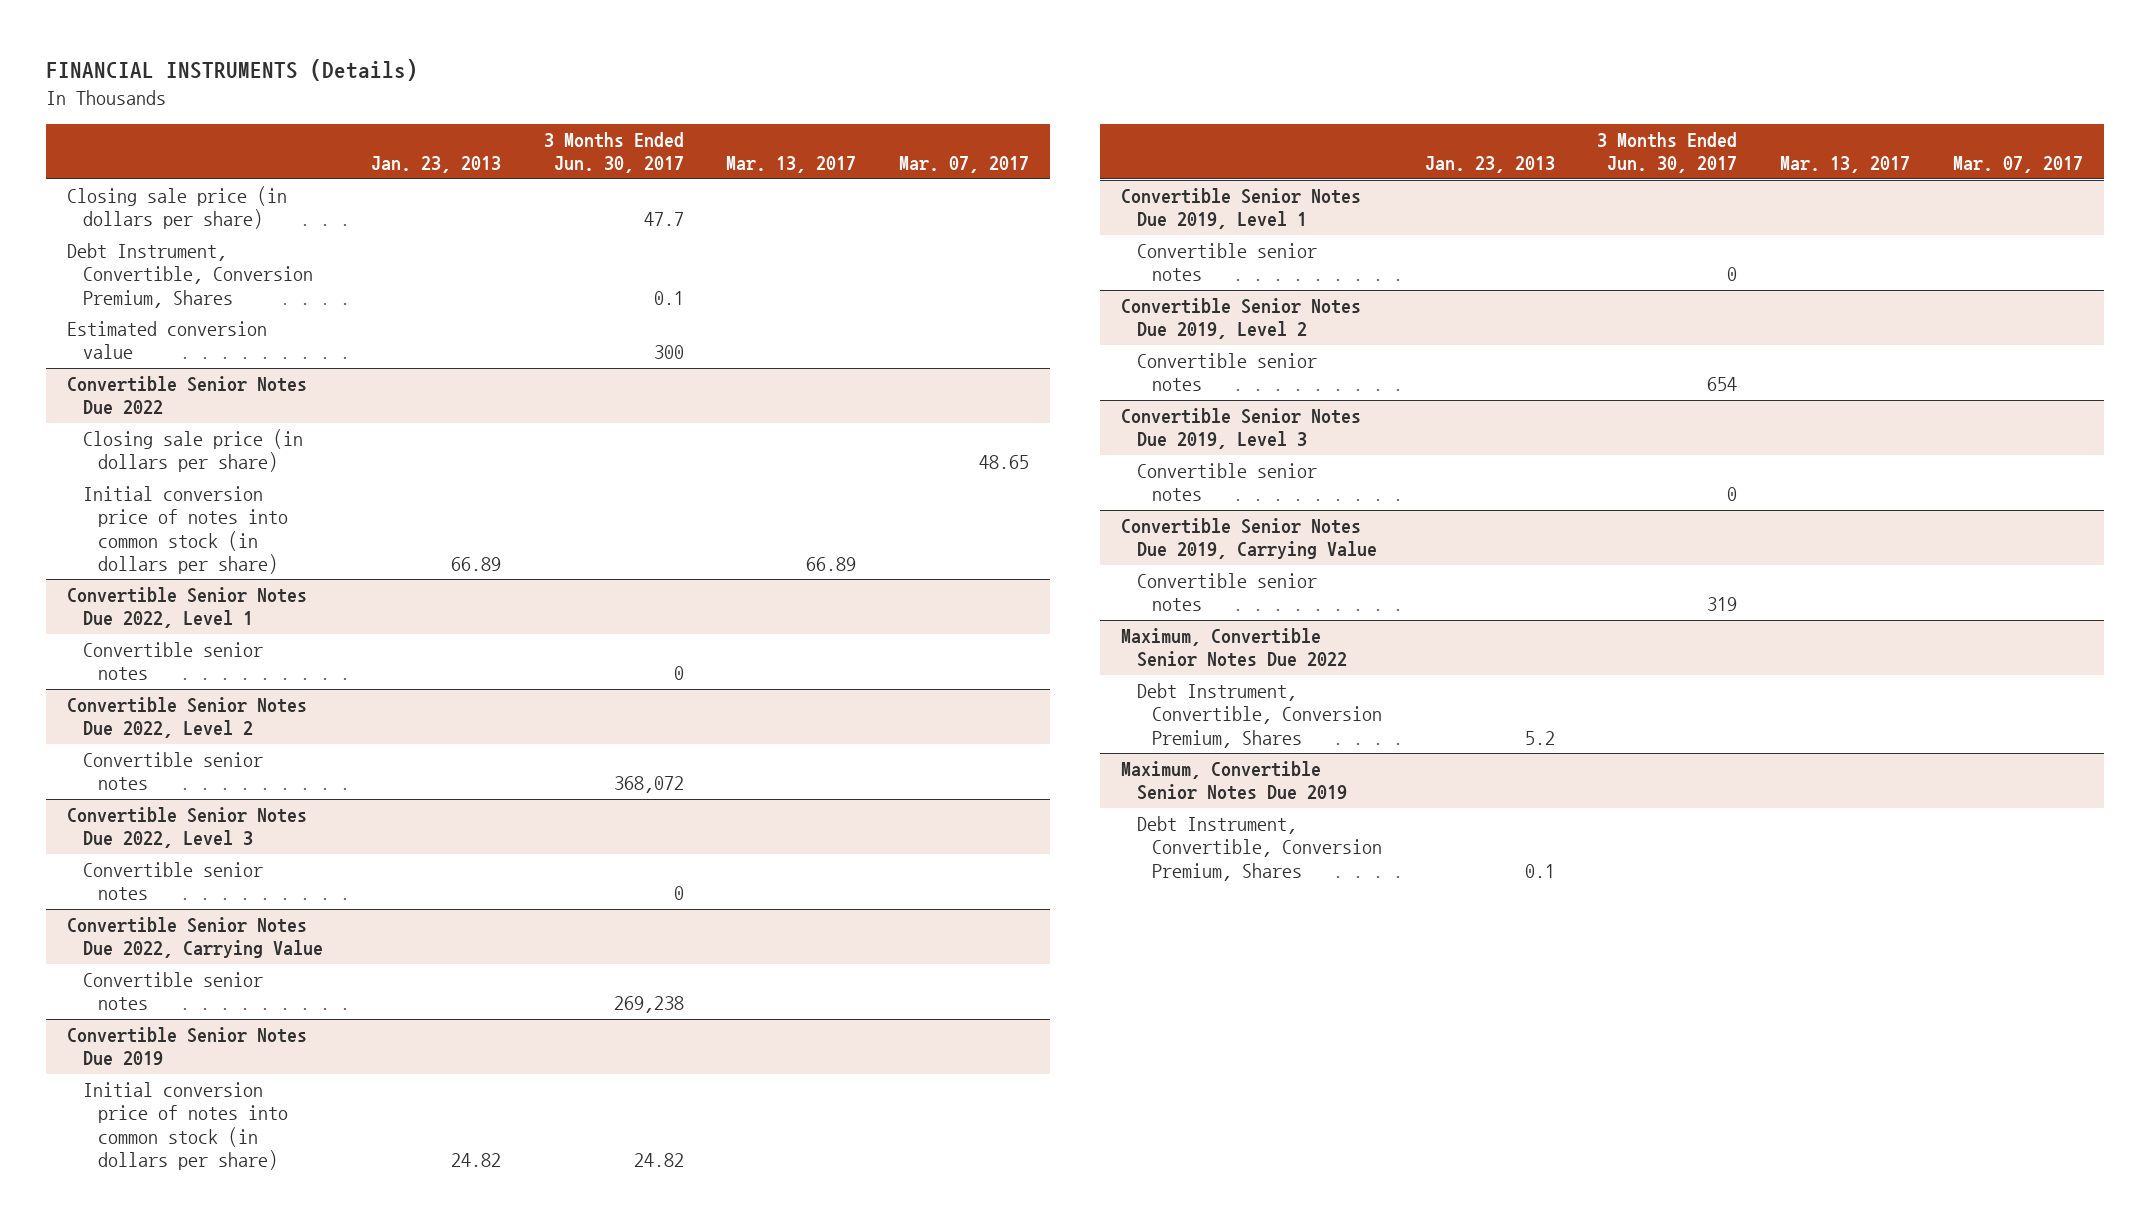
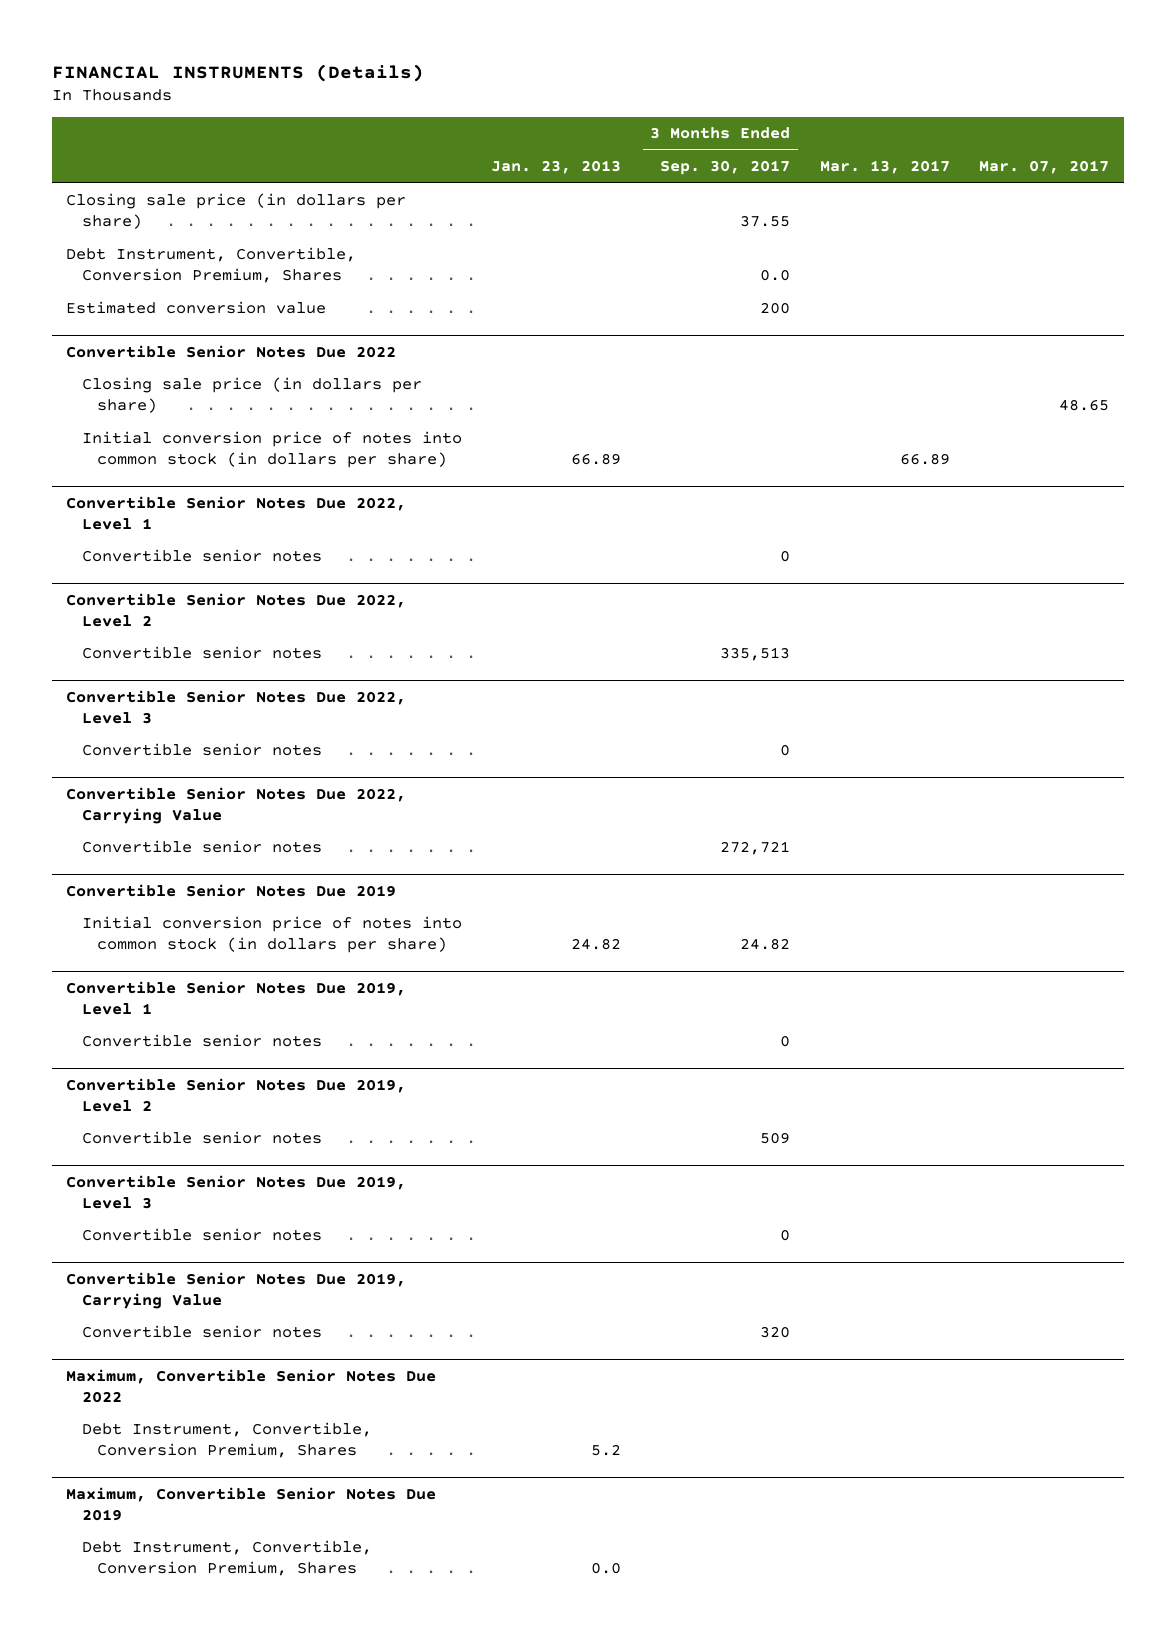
- | Jan. 23, 2013 | 3 Months Ended Jun. 30, 2017 | Mar. 13, 2017 | Mar. 07, 2017
+ | Jan. 23, 2013 | 3 Months Ended Sep. 30, 2017 | Mar. 13, 2017 | Mar. 07, 2017
@ Maximum, Convertible Senior Notes Due 2019
- Debt Instrument, Convertible, Conversion Premium, Shares | 0.1 | | |
+ Debt Instrument, Convertible, Conversion Premium, Shares | 0.0 | | |

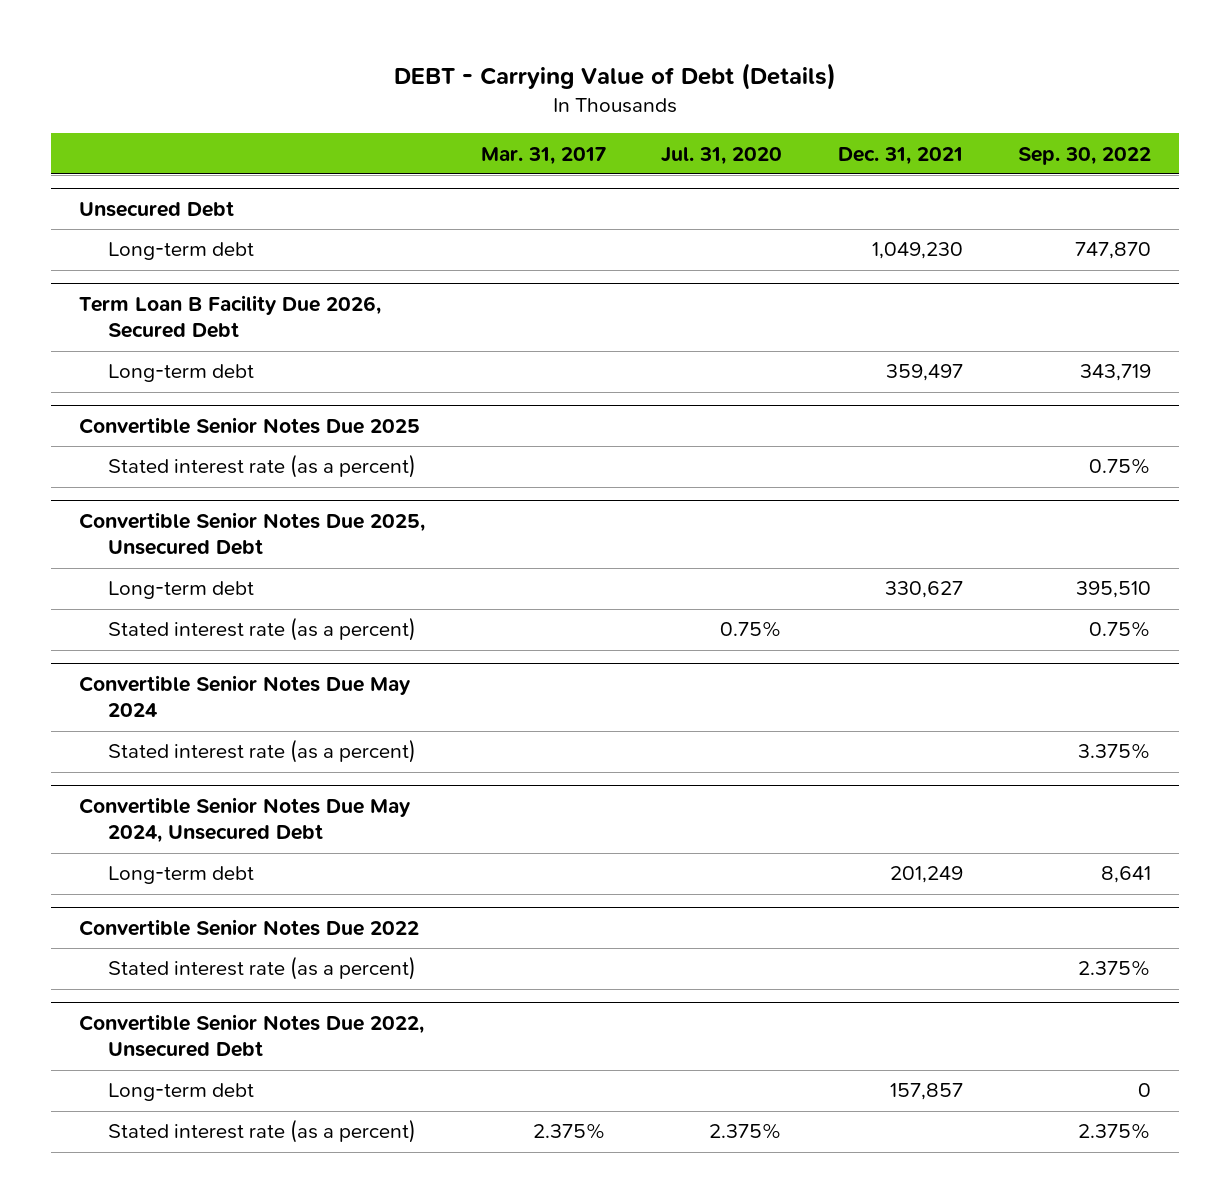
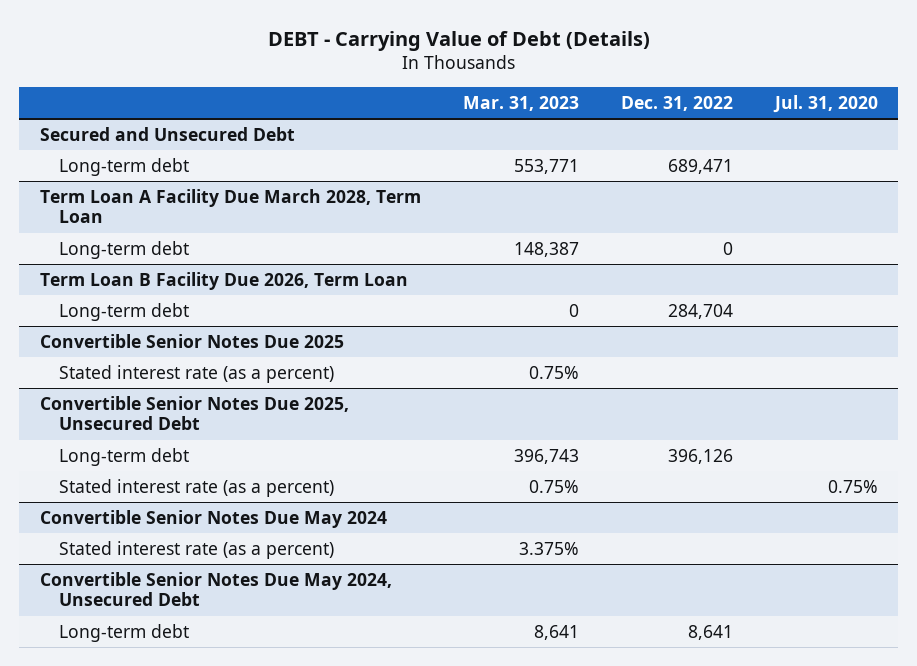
- | Mar. 31, 2017 | Jul. 31, 2020 | Dec. 31, 2021 | Sep. 30, 2022
+ | Mar. 31, 2023 | Dec. 31, 2022 | Jul. 31, 2020
- Unsecured Debt
- Long-term debt | | | 1,049,230 | 747,870
- Term Loan B Facility Due 2026, Secured Debt
+ Secured and Unsecured Debt
+ Long-term debt | 553,771 | 689,471 |
+ Term Loan A Facility Due March 2028, Term Loan
+ Long-term debt | 148,387 | 0 |
+ Term Loan B Facility Due 2026, Term Loan
- Convertible Senior Notes Due 2022
- Stated interest rate (as a percent) | | | | 2.375%
- Convertible Senior Notes Due 2022, Unsecured Debt
- Long-term debt | | | 157,857 | 0
- Stated interest rate (as a percent) | 2.375% | 2.375% | | 2.375%

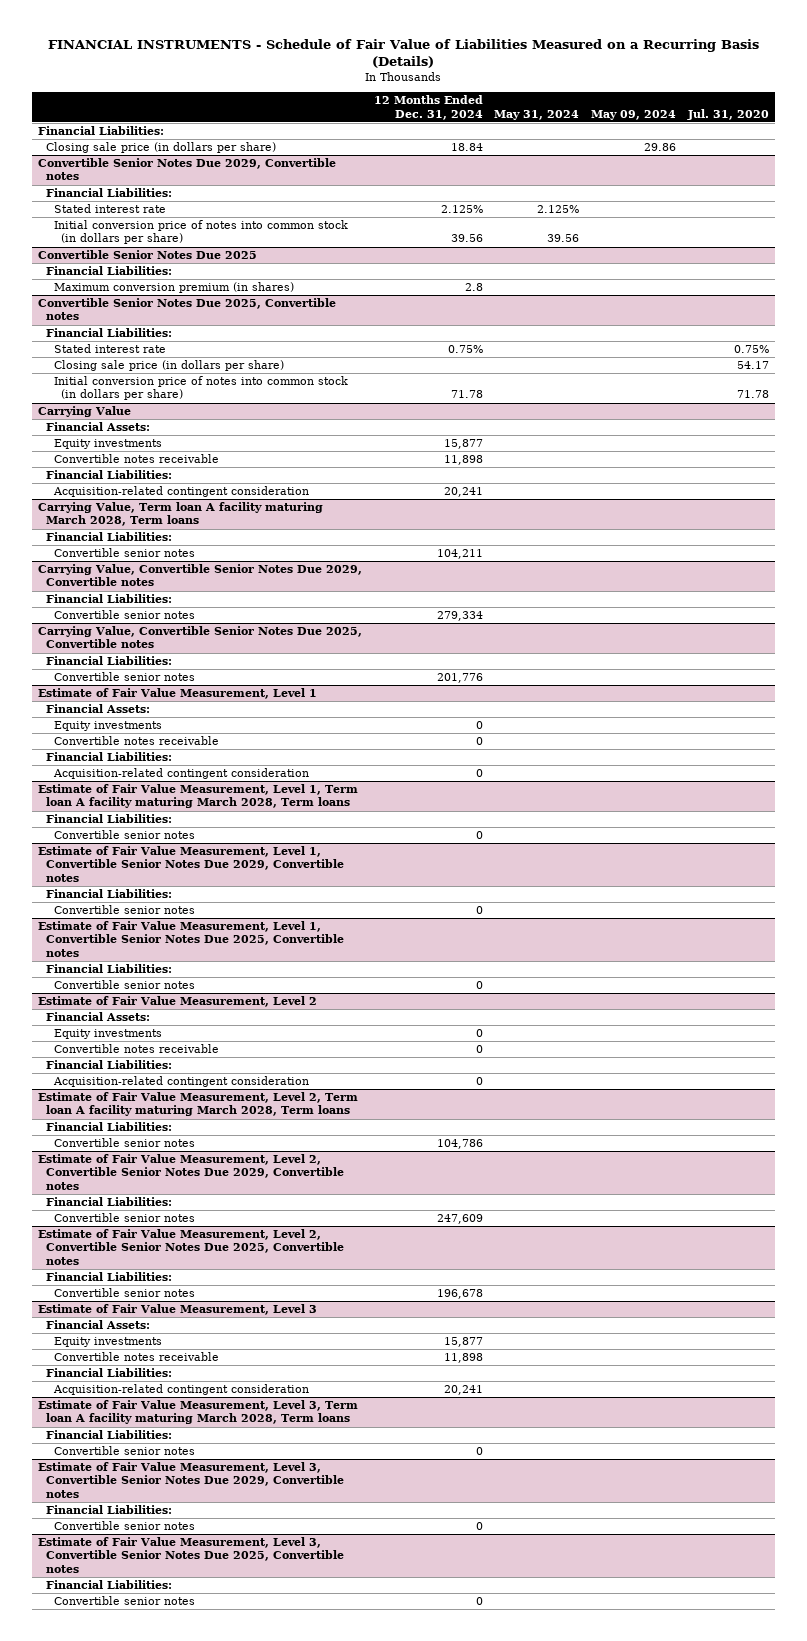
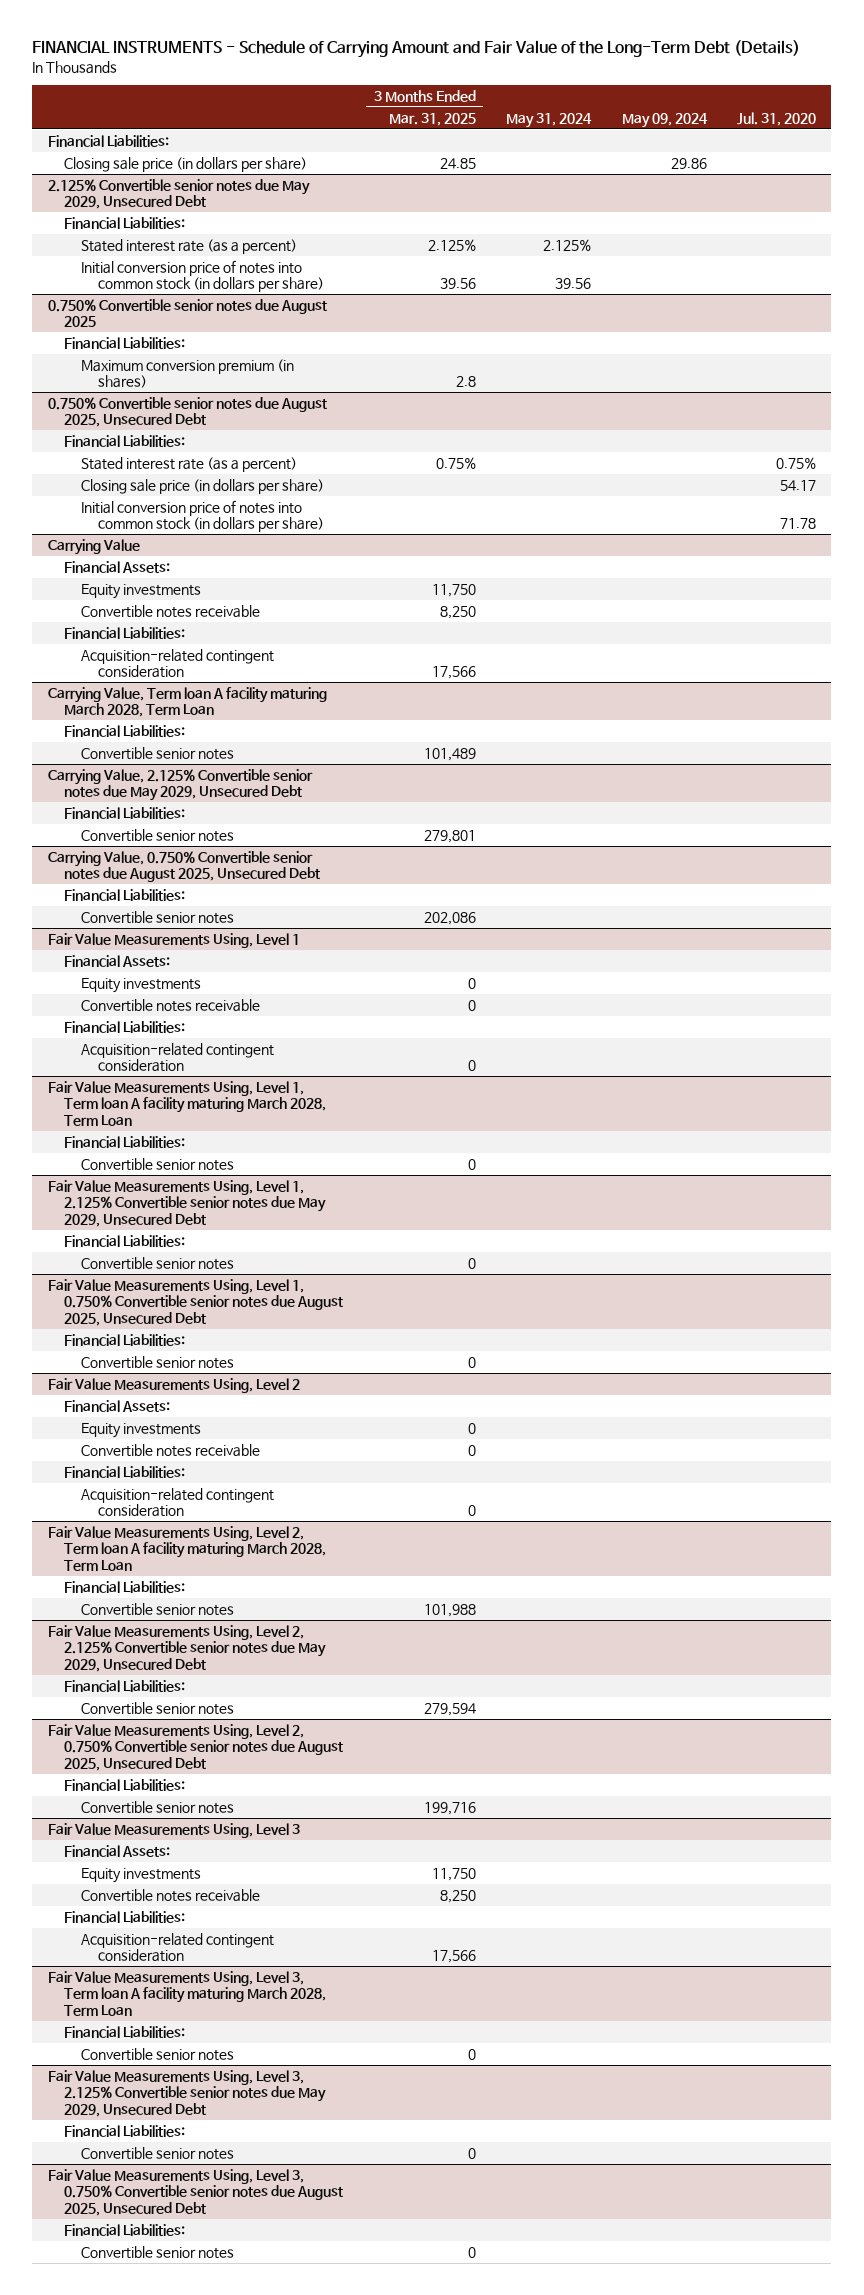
- FINANCIAL INSTRUMENTS - Schedule of Fair Value of Liabilities Measured on a Recurring Basis (Details)
+ FINANCIAL INSTRUMENTS - Schedule of Carrying Amount and Fair Value of the Long-Term Debt (Details)
- | 12 Months Ended Dec. 31, 2024 | May 31, 2024 | May 09, 2024 | Jul. 31, 2020
+ | 3 Months Ended Mar. 31, 2025 | May 31, 2024 | May 09, 2024 | Jul. 31, 2020
- Convertible Senior Notes Due 2029, Convertible notes
+ 2.125% Convertible senior notes due May 2029, Unsecured Debt
- Stated interest rate | 2.125% | 2.125% | |
+ Stated interest rate (as a percent) | 2.125% | 2.125% | |
- Convertible Senior Notes Due 2025
+ 0.750% Convertible senior notes due August 2025
- Convertible Senior Notes Due 2025, Convertible notes
+ 0.750% Convertible senior notes due August 2025, Unsecured Debt
- Stated interest rate | 0.75% | | | 0.75%
+ Stated interest rate (as a percent) | 0.75% | | | 0.75%
- Carrying Value, Term loan A facility maturing March 2028, Term loans
+ Carrying Value, Term loan A facility maturing March 2028, Term Loan
- Carrying Value, Convertible Senior Notes Due 2029, Convertible notes
+ Carrying Value, 2.125% Convertible senior notes due May 2029, Unsecured Debt
- Carrying Value, Convertible Senior Notes Due 2025, Convertible notes
+ Carrying Value, 0.750% Convertible senior notes due August 2025, Unsecured Debt
- Estimate of Fair Value Measurement, Level 1
+ Fair Value Measurements Using, Level 1
- Estimate of Fair Value Measurement, Level 1, Term loan A facility maturing March 2028, Term loans
+ Fair Value Measurements Using, Level 1, Term loan A facility maturing March 2028, Term Loan
- Estimate of Fair Value Measurement, Level 1, Convertible Senior Notes Due 2029, Convertible notes
+ Fair Value Measurements Using, Level 1, 2.125% Convertible senior notes due May 2029, Unsecured Debt
- Estimate of Fair Value Measurement, Level 1, Convertible Senior Notes Due 2025, Convertible notes
+ Fair Value Measurements Using, Level 1, 0.750% Convertible senior notes due August 2025, Unsecured Debt
- Estimate of Fair Value Measurement, Level 2
+ Fair Value Measurements Using, Level 2
- Estimate of Fair Value Measurement, Level 2, Term loan A facility maturing March 2028, Term loans
+ Fair Value Measurements Using, Level 2, Term loan A facility maturing March 2028, Term Loan
- Estimate of Fair Value Measurement, Level 2, Convertible Senior Notes Due 2029, Convertible notes
+ Fair Value Measurements Using, Level 2, 2.125% Convertible senior notes due May 2029, Unsecured Debt
- Estimate of Fair Value Measurement, Level 2, Convertible Senior Notes Due 2025, Convertible notes
+ Fair Value Measurements Using, Level 2, 0.750% Convertible senior notes due August 2025, Unsecured Debt
- Estimate of Fair Value Measurement, Level 3
+ Fair Value Measurements Using, Level 3
- Estimate of Fair Value Measurement, Level 3, Term loan A facility maturing March 2028, Term loans
+ Fair Value Measurements Using, Level 3, Term loan A facility maturing March 2028, Term Loan
- Estimate of Fair Value Measurement, Level 3, Convertible Senior Notes Due 2029, Convertible notes
+ Fair Value Measurements Using, Level 3, 2.125% Convertible senior notes due May 2029, Unsecured Debt
- Estimate of Fair Value Measurement, Level 3, Convertible Senior Notes Due 2025, Convertible notes
+ Fair Value Measurements Using, Level 3, 0.750% Convertible senior notes due August 2025, Unsecured Debt

